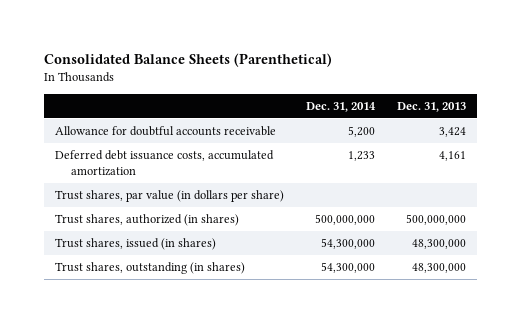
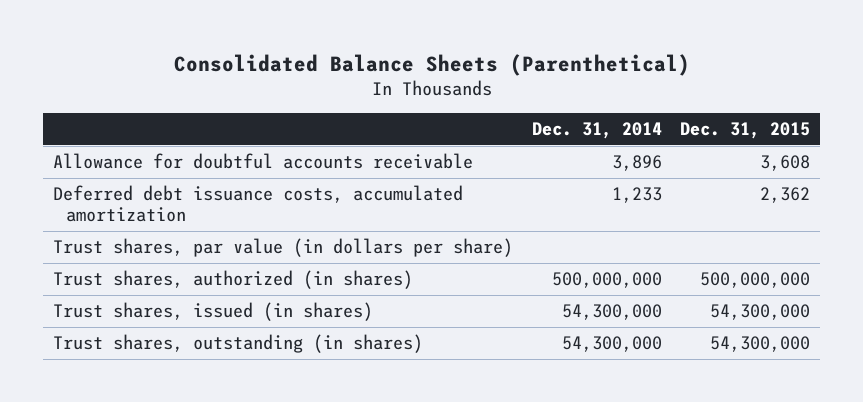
- | Dec. 31, 2014 | Dec. 31, 2013
+ | Dec. 31, 2014 | Dec. 31, 2015
- Allowance for doubtful accounts receivable | 5,200 | 3,424
+ Allowance for doubtful accounts receivable | 3,896 | 3,608

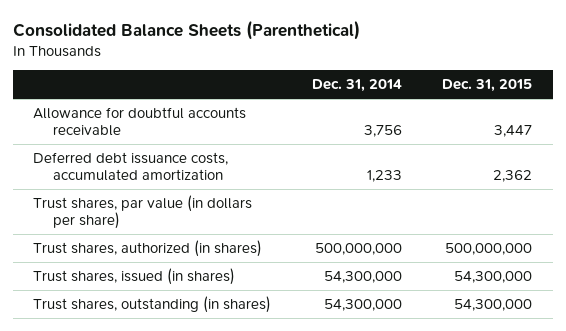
- Allowance for doubtful accounts receivable | 3,896 | 3,608
+ Allowance for doubtful accounts receivable | 3,756 | 3,447

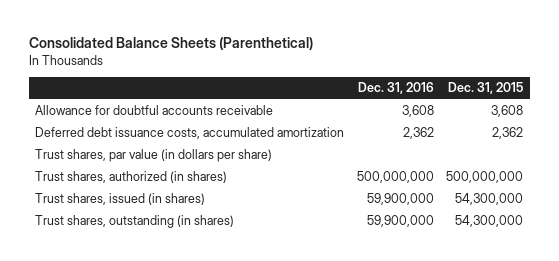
- | Dec. 31, 2014 | Dec. 31, 2015
+ | Dec. 31, 2016 | Dec. 31, 2015
- Allowance for doubtful accounts receivable | 3,756 | 3,447
+ Allowance for doubtful accounts receivable | 3,608 | 3,608

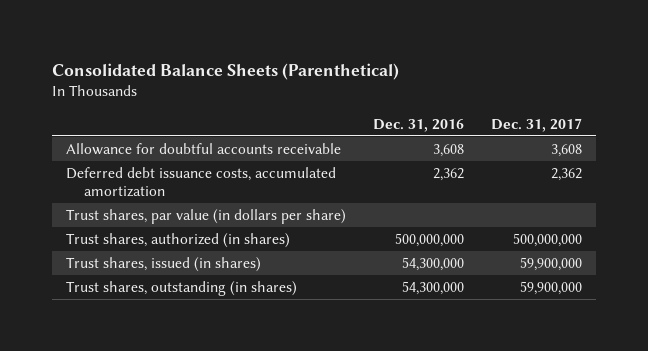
- | Dec. 31, 2016 | Dec. 31, 2015
+ | Dec. 31, 2016 | Dec. 31, 2017
- Trust shares, issued (in shares) | 59,900,000 | 54,300,000
- Trust shares, outstanding (in shares) | 59,900,000 | 54,300,000
+ Trust shares, issued (in shares) | 54,300,000 | 59,900,000
+ Trust shares, outstanding (in shares) | 54,300,000 | 59,900,000

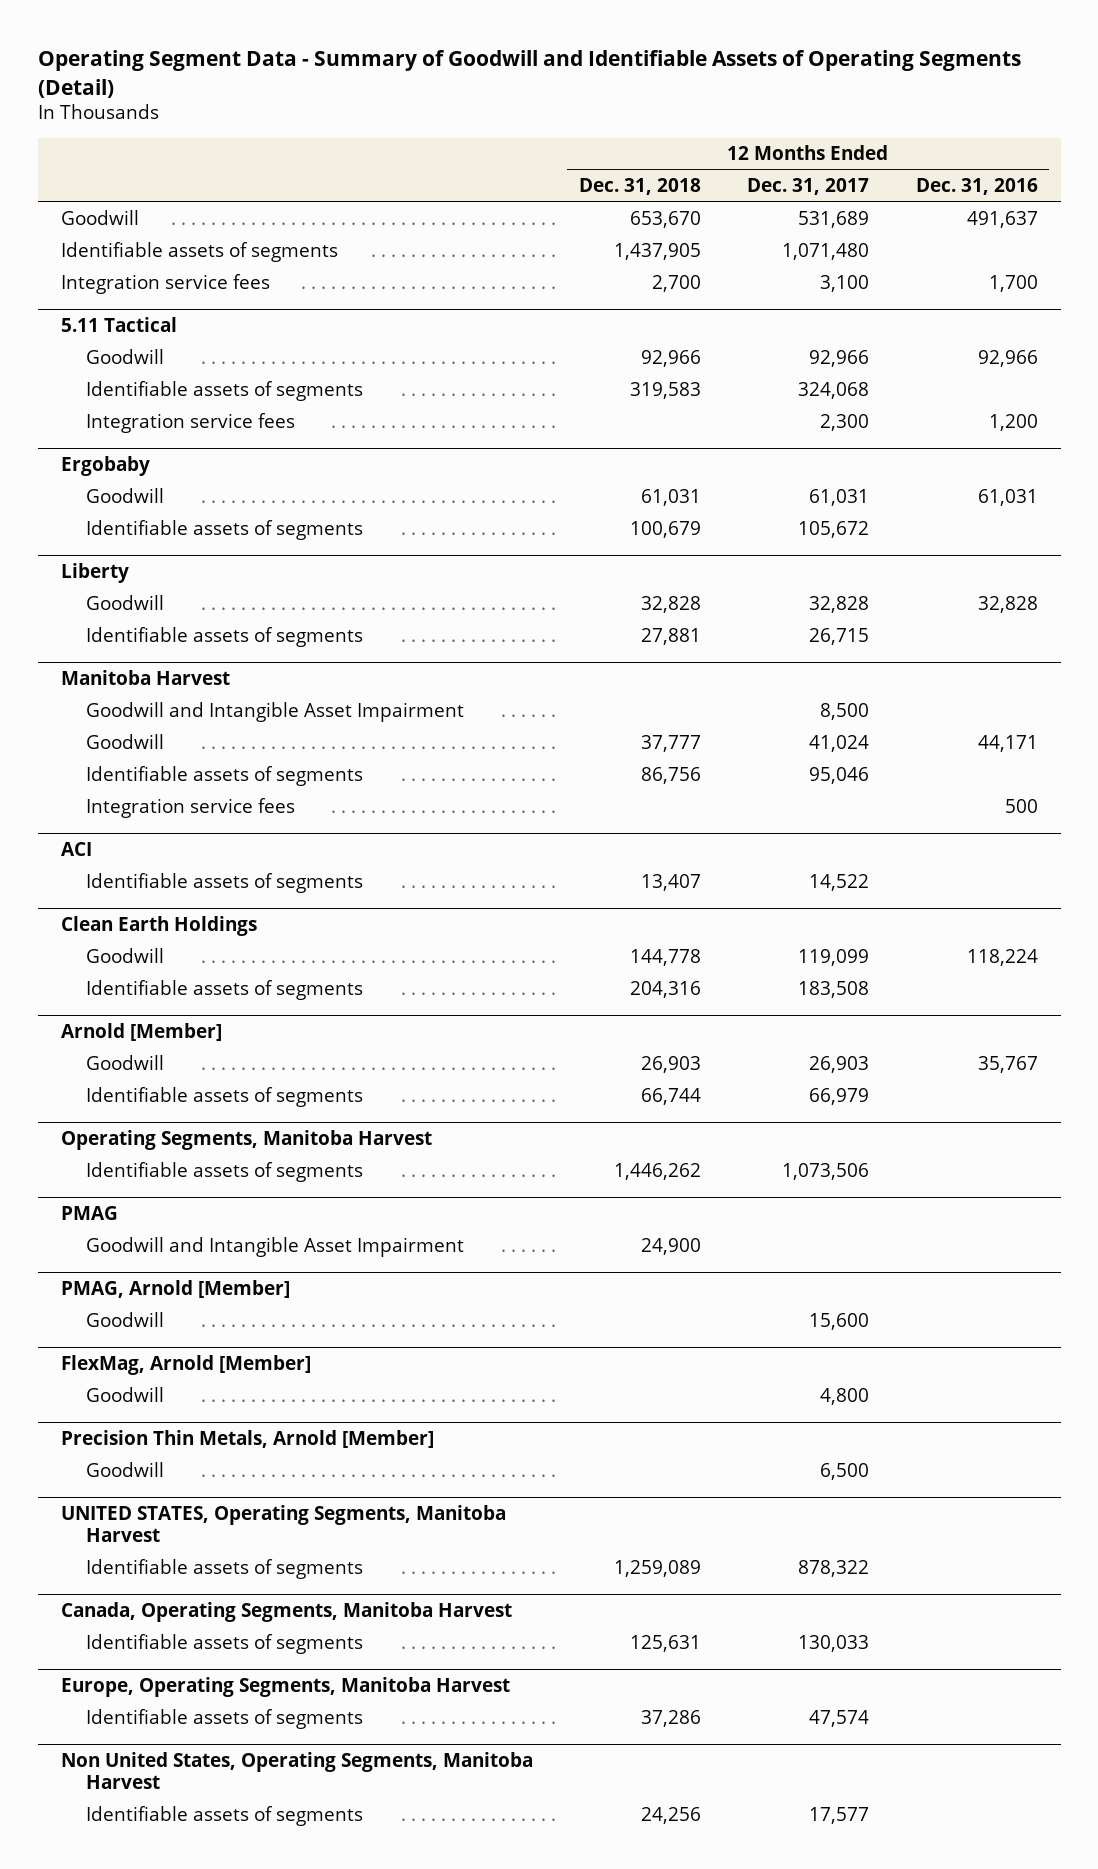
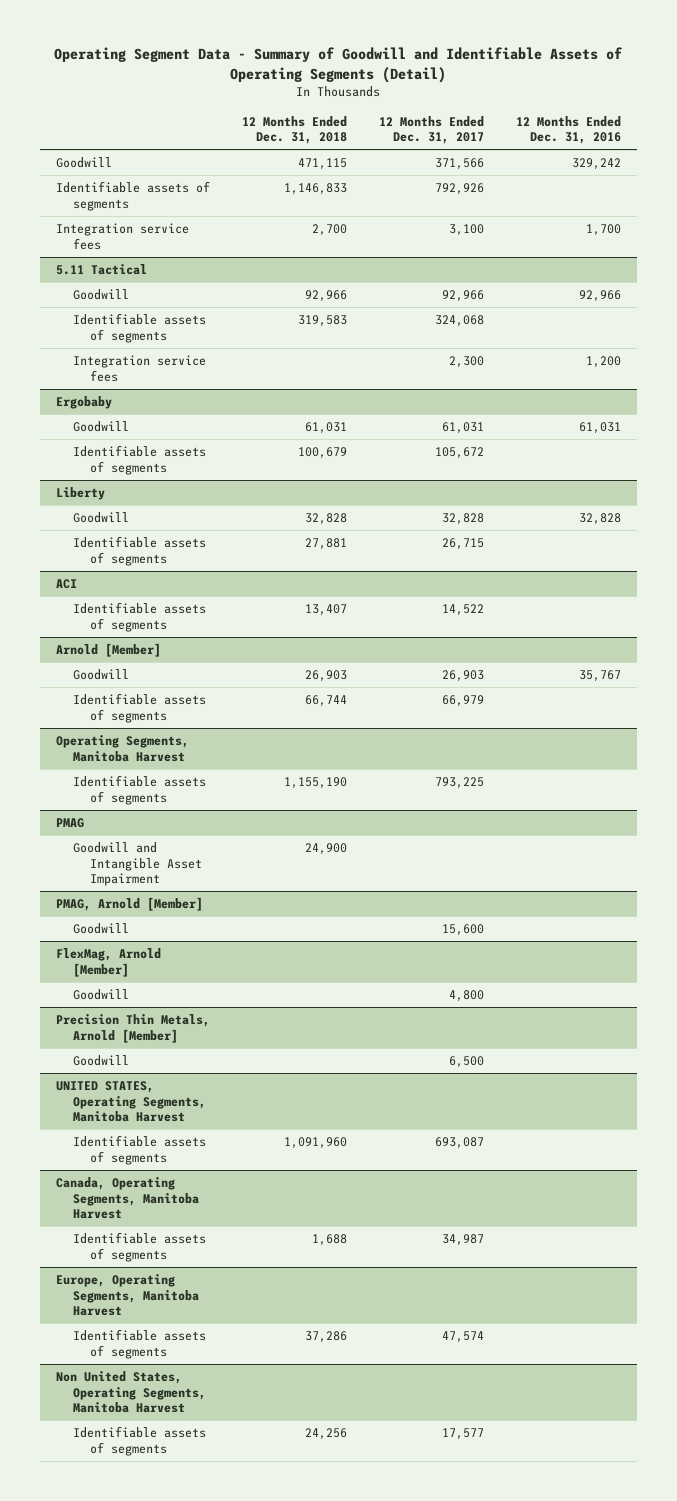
- Goodwill | 653,670 | 531,689 | 491,637
- Identifiable assets of segments | 1,437,905 | 1,071,480 |
+ Goodwill | 471,115 | 371,566 | 329,242
+ Identifiable assets of segments | 1,146,833 | 792,926 |
- Manitoba Harvest
- Goodwill and Intangible Asset Impairment | | 8,500 |
- Goodwill | 37,777 | 41,024 | 44,171
- Identifiable assets of segments | 86,756 | 95,046 |
- Integration service fees | | | 500
- Clean Earth Holdings
- Goodwill | 144,778 | 119,099 | 118,224
- Identifiable assets of segments | 204,316 | 183,508 |
@ Operating Segments, Manitoba Harvest
- Identifiable assets of segments | 1,446,262 | 1,073,506 |
+ Identifiable assets of segments | 1,155,190 | 793,225 |
@ UNITED STATES, Operating Segments, Manitoba Harvest
- Identifiable assets of segments | 1,259,089 | 878,322 |
+ Identifiable assets of segments | 1,091,960 | 693,087 |
@ Canada, Operating Segments, Manitoba Harvest
- Identifiable assets of segments | 125,631 | 130,033 |
+ Identifiable assets of segments | 1,688 | 34,987 |

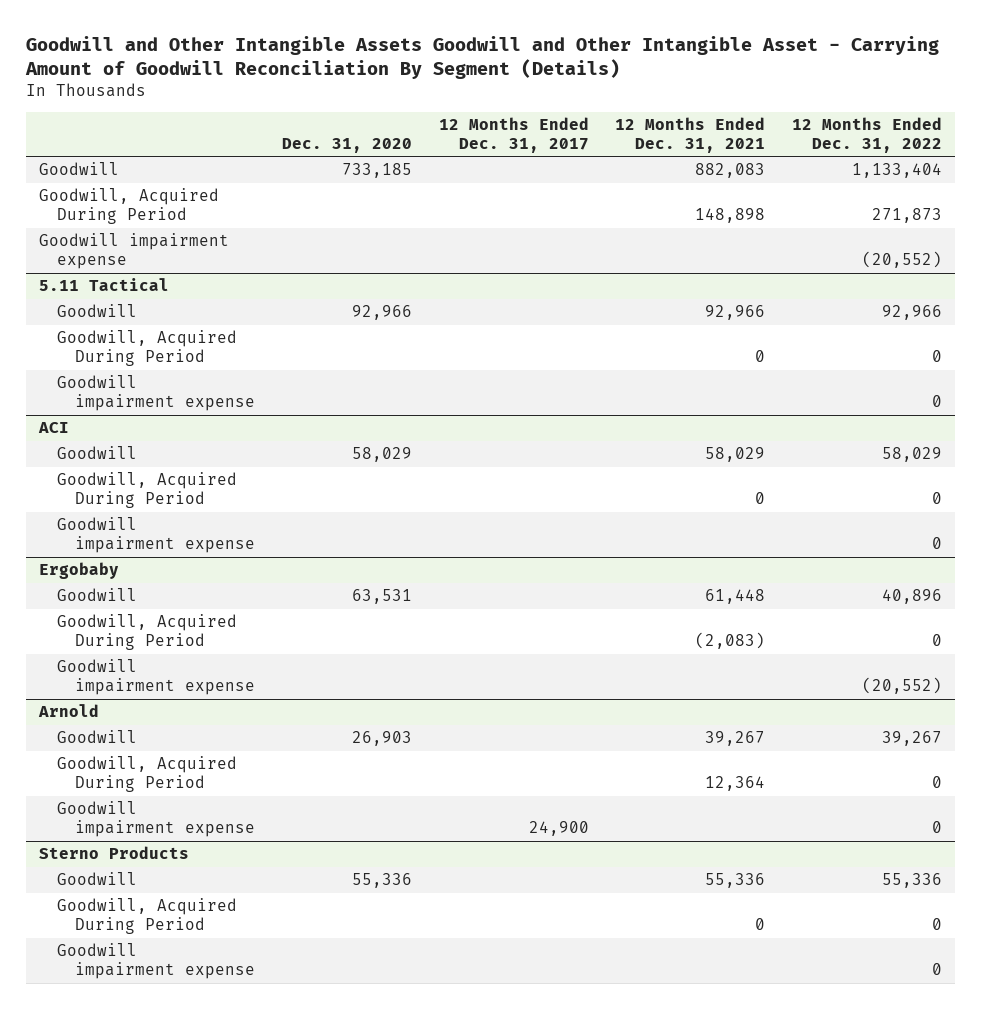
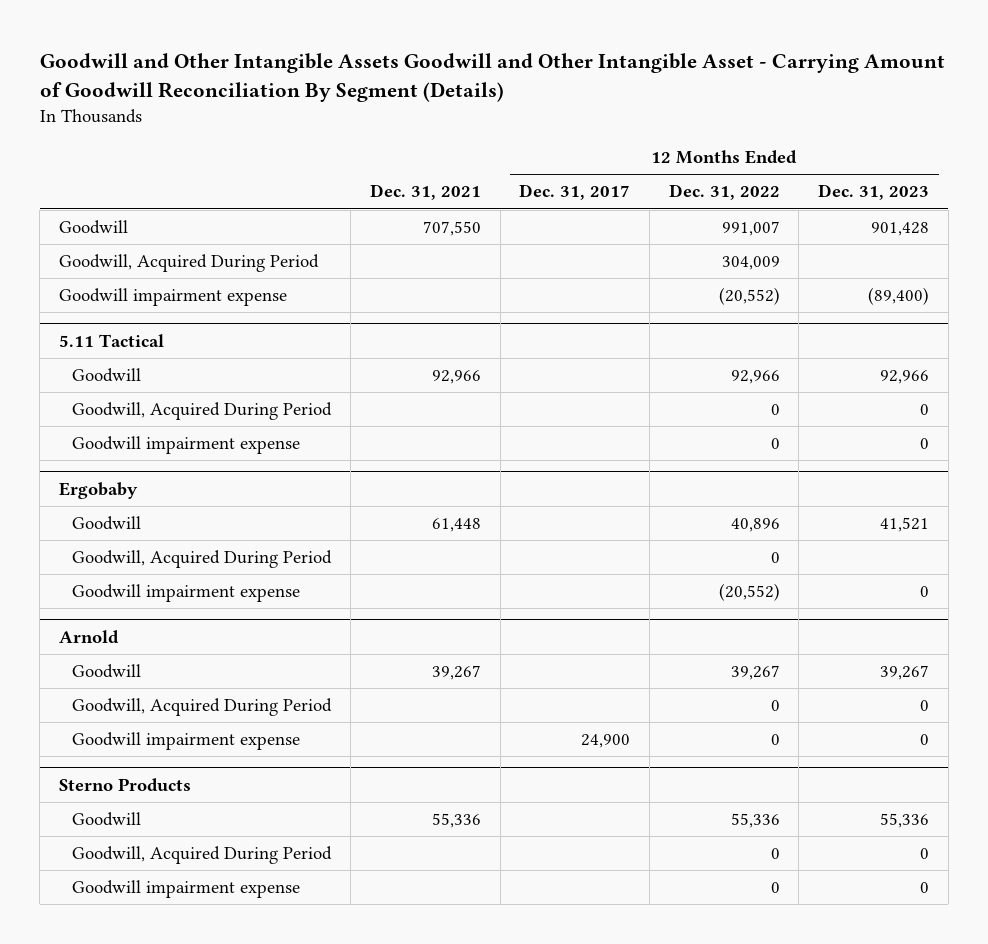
- | Dec. 31, 2020 | 12 Months Ended Dec. 31, 2017 | 12 Months Ended Dec. 31, 2021 | 12 Months Ended Dec. 31, 2022
+ | Dec. 31, 2021 | 12 Months Ended Dec. 31, 2017 | 12 Months Ended Dec. 31, 2022 | 12 Months Ended Dec. 31, 2023
- Goodwill | 733,185 | | 882,083 | 1,133,404
- Goodwill, Acquired During Period | | | 148,898 | 271,873
+ Goodwill | 707,550 | | 991,007 | 901,428
+ Goodwill, Acquired During Period | | | 304,009 |
- ACI
- Goodwill | 58,029 | | 58,029 | 58,029
- Goodwill, Acquired During Period | | | 0 | 0
- Goodwill impairment expense | | | | 0

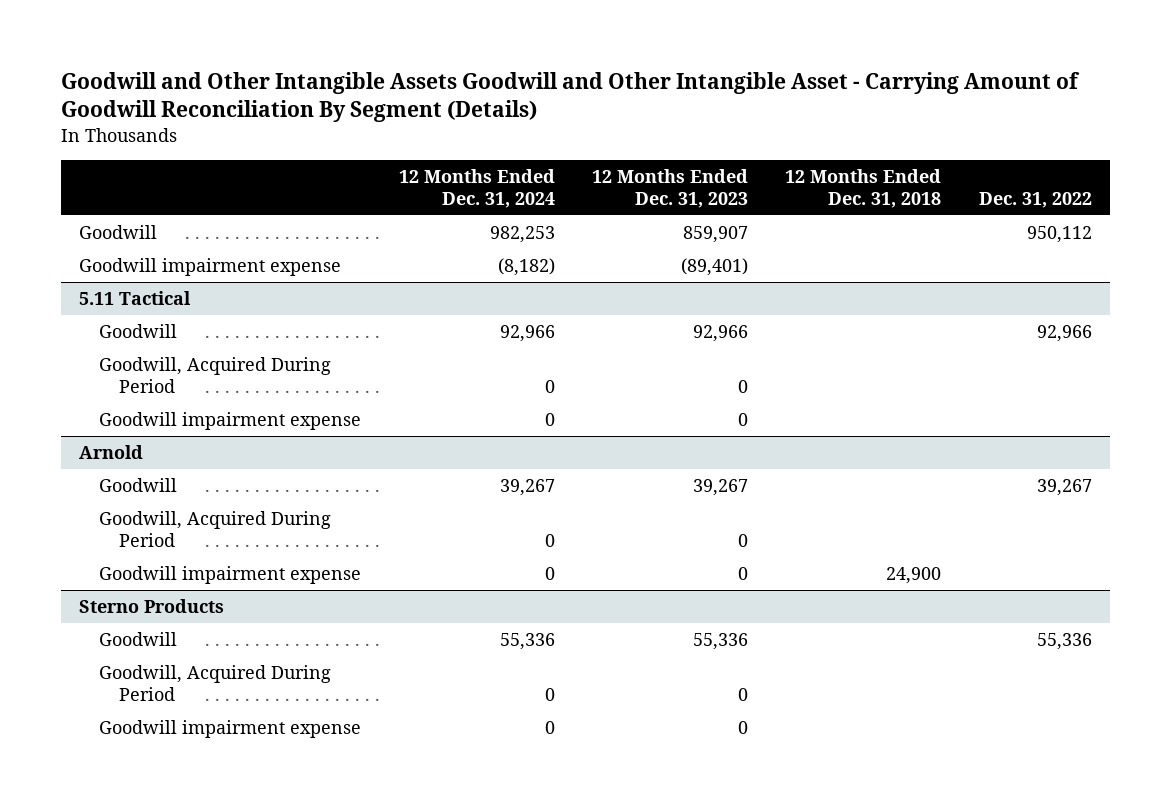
- | Dec. 31, 2021 | 12 Months Ended Dec. 31, 2017 | 12 Months Ended Dec. 31, 2022 | 12 Months Ended Dec. 31, 2023
+ | 12 Months Ended Dec. 31, 2024 | 12 Months Ended Dec. 31, 2023 | 12 Months Ended Dec. 31, 2018 | Dec. 31, 2022
- Goodwill | 707,550 | | 991,007 | 901,428
- Goodwill, Acquired During Period | | | 304,009 |
- Goodwill impairment expense | | | (20,552) | (89,400)
+ Goodwill | 982,253 | 859,907 | | 950,112
+ Goodwill impairment expense | (8,182) | (89,401) | |
- Ergobaby
- Goodwill | 61,448 | | 40,896 | 41,521
- Goodwill, Acquired During Period | | | 0 |
- Goodwill impairment expense | | | (20,552) | 0

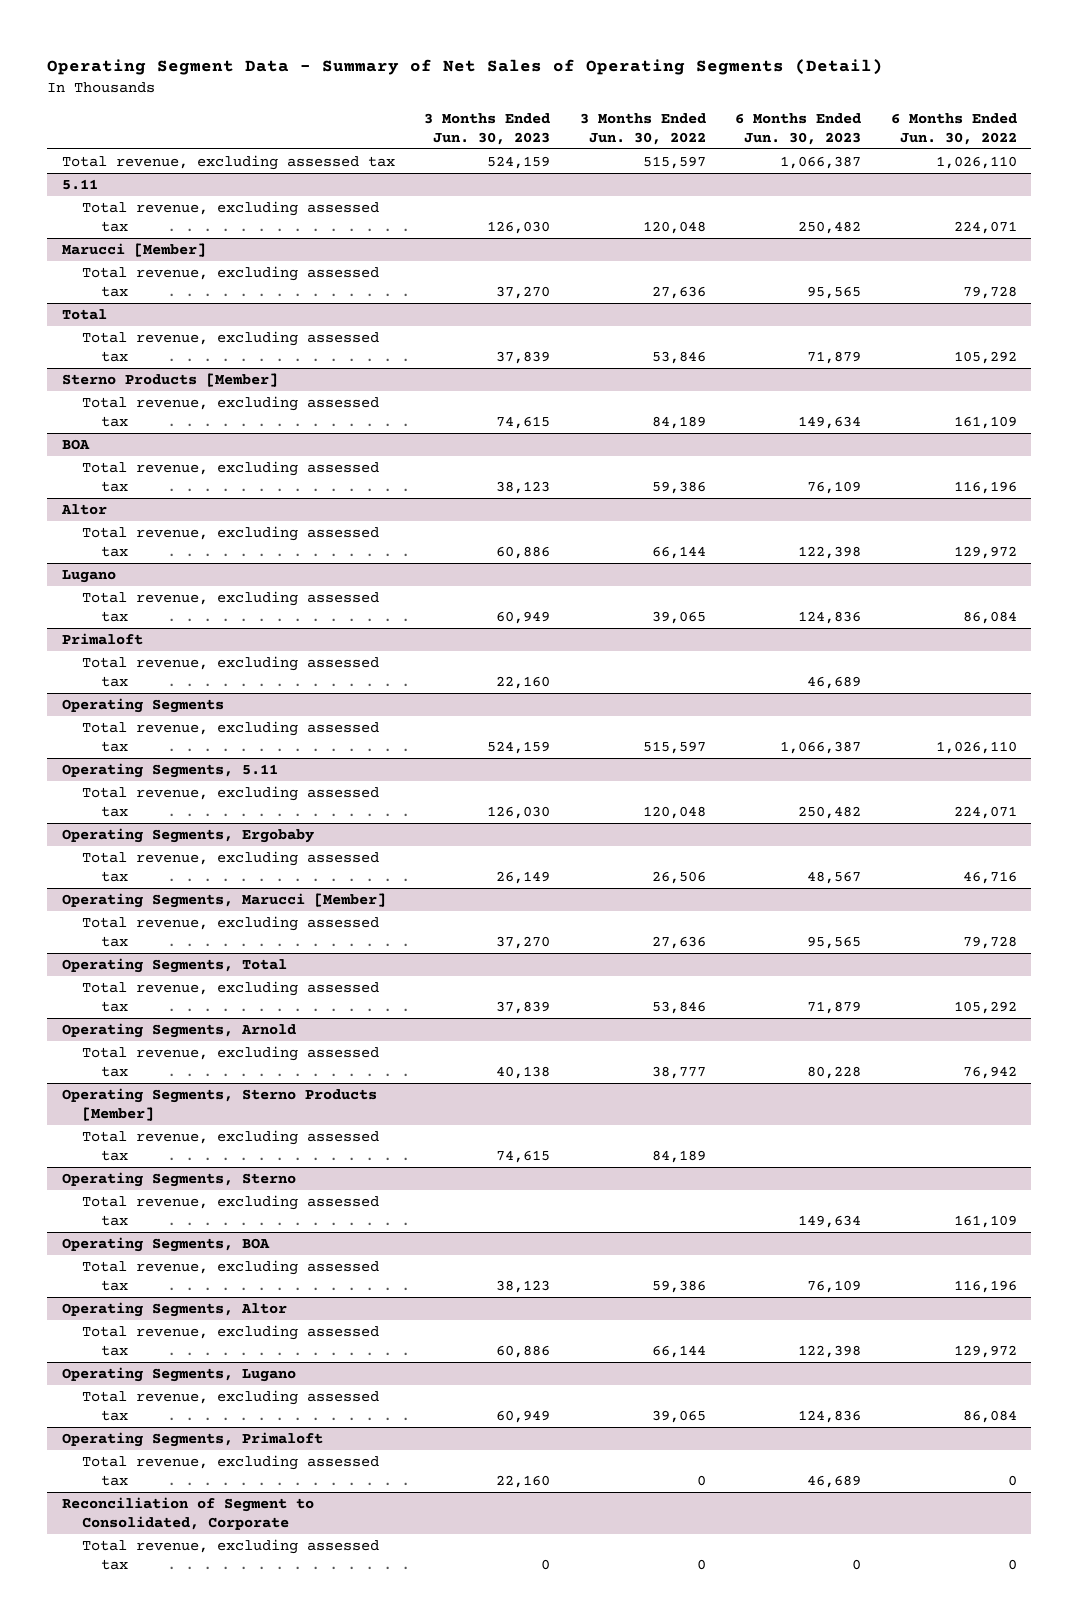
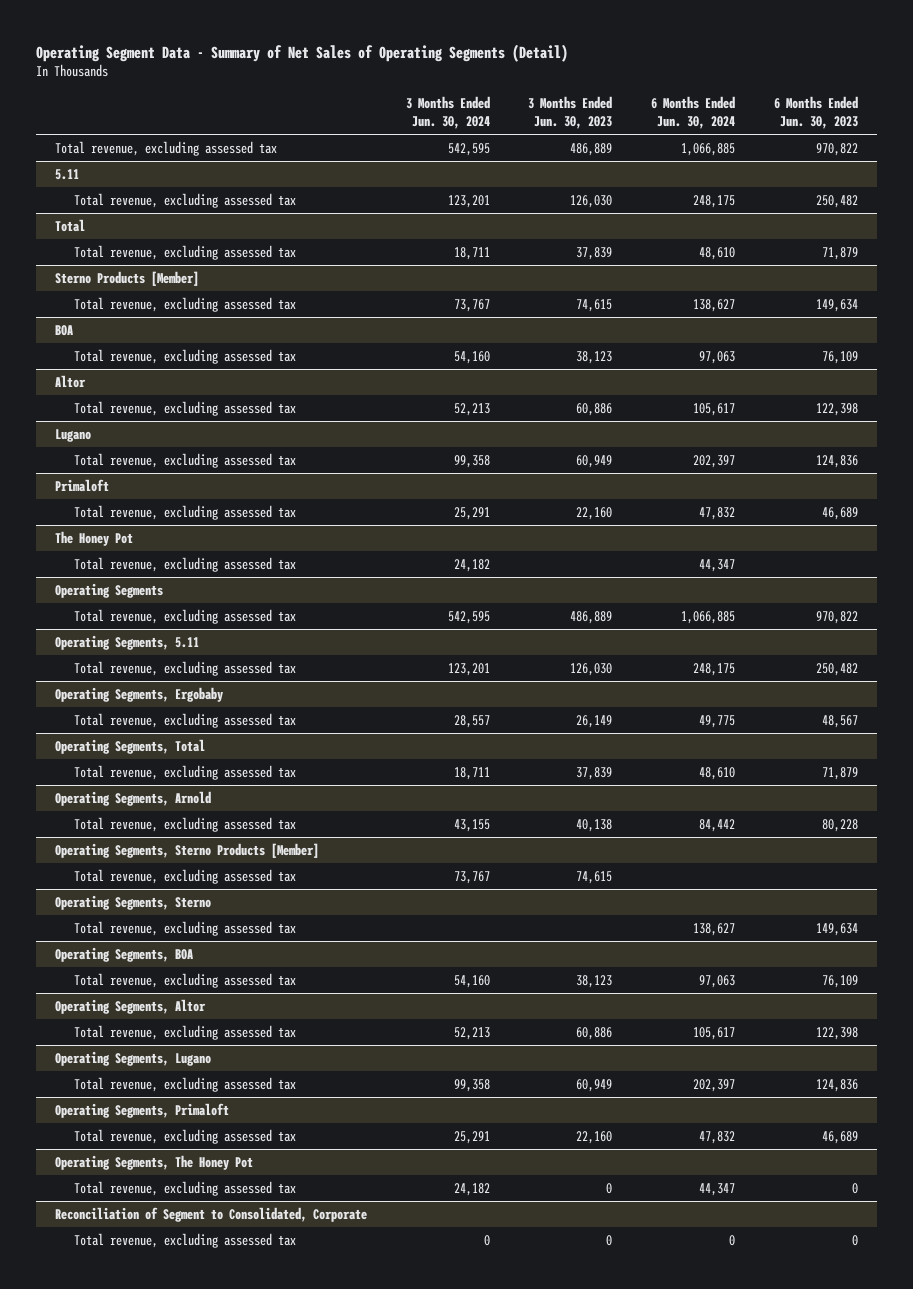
- | 3 Months Ended Jun. 30, 2023 | 3 Months Ended Jun. 30, 2022 | 6 Months Ended Jun. 30, 2023 | 6 Months Ended Jun. 30, 2022
+ | 3 Months Ended Jun. 30, 2024 | 3 Months Ended Jun. 30, 2023 | 6 Months Ended Jun. 30, 2024 | 6 Months Ended Jun. 30, 2023
- Total revenue, excluding assessed tax | 524,159 | 515,597 | 1,066,387 | 1,026,110
+ Total revenue, excluding assessed tax | 542,595 | 486,889 | 1,066,885 | 970,822
- Marucci [Member]
- Total revenue, excluding assessed tax | 37,270 | 27,636 | 95,565 | 79,728
+ The Honey Pot
+ Total revenue, excluding assessed tax | 24,182 | | 44,347 |
@ Operating Segments
- Total revenue, excluding assessed tax | 524,159 | 515,597 | 1,066,387 | 1,026,110
+ Total revenue, excluding assessed tax | 542,595 | 486,889 | 1,066,885 | 970,822
- Operating Segments, Marucci [Member]
- Total revenue, excluding assessed tax | 37,270 | 27,636 | 95,565 | 79,728
+ Operating Segments, The Honey Pot
+ Total revenue, excluding assessed tax | 24,182 | 0 | 44,347 | 0

